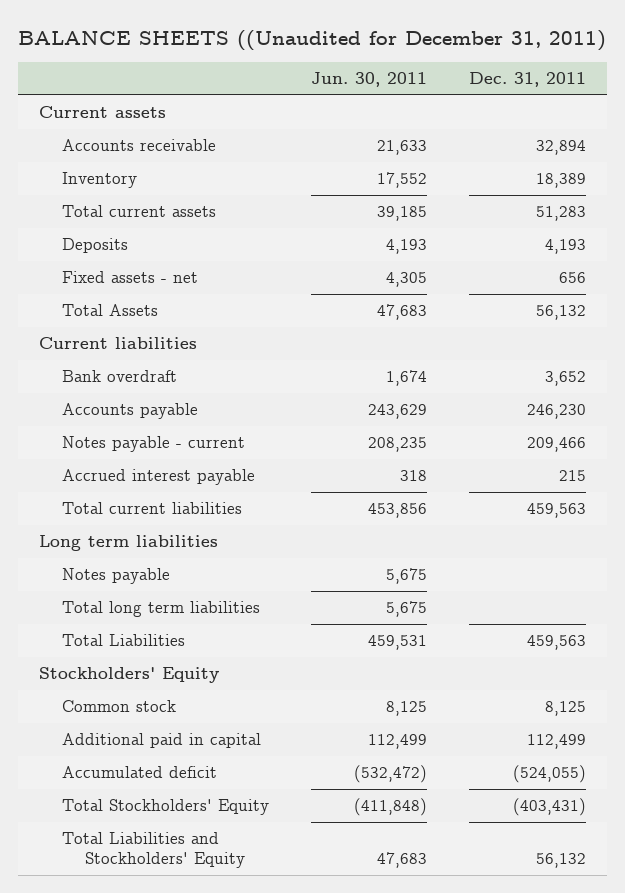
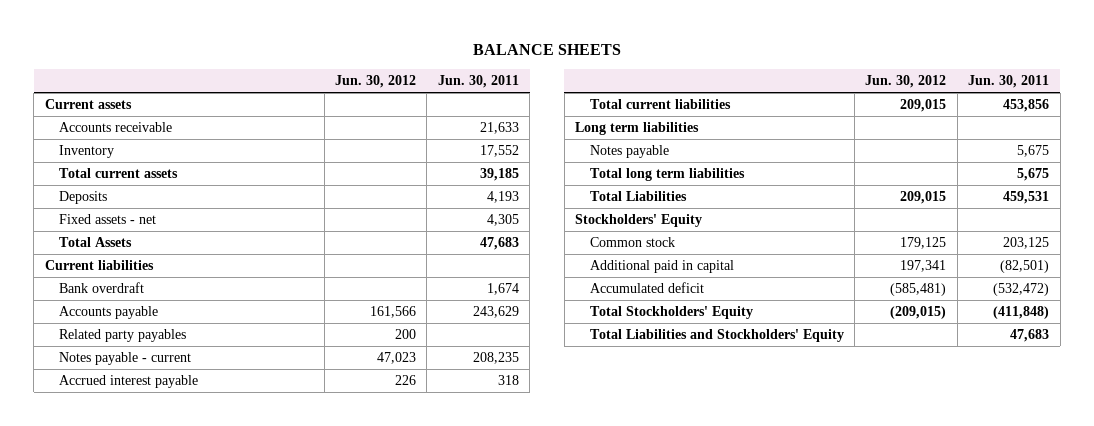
- BALANCE SHEETS ((Unaudited for December 31, 2011)
+ BALANCE SHEETS
- | Jun. 30, 2011 | Dec. 31, 2011
+ | Jun. 30, 2012 | Jun. 30, 2011
+ Related party payables | 200 |
- Common stock | 8,125 | 8,125
- Additional paid in capital | 112,499 | 112,499
+ Common stock | 179,125 | 203,125
+ Additional paid in capital | 197,341 | (82,501)

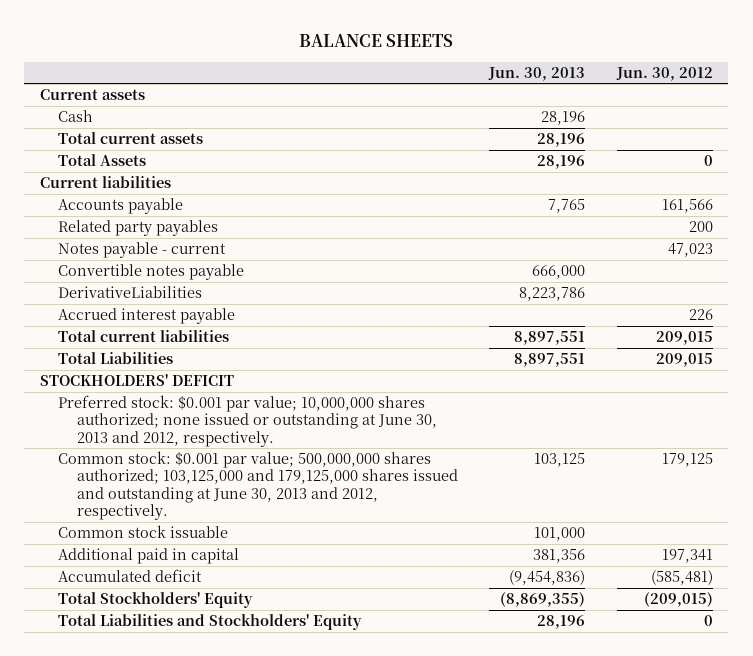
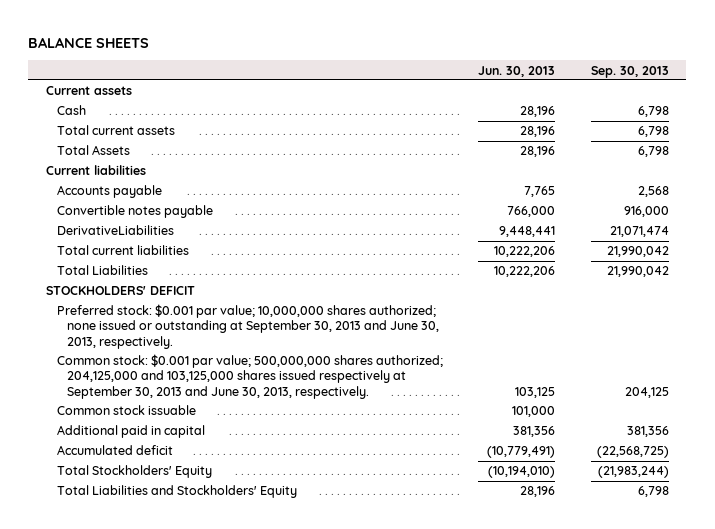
- | Jun. 30, 2013 | Jun. 30, 2012
+ | Jun. 30, 2013 | Sep. 30, 2013
- Related party payables | | 200
- Notes payable - current | | 47,023
- Convertible notes payable | 666,000 |
- DerivativeLiabilities | 8,223,786 |
- Accrued interest payable | | 226
- Total current liabilities | 8,897,551 | 209,015
- Total Liabilities | 8,897,551 | 209,015
+ Convertible notes payable | 766,000 | 916,000
+ DerivativeLiabilities | 9,448,441 | 21,071,474
+ Total current liabilities | 10,222,206 | 21,990,042
+ Total Liabilities | 10,222,206 | 21,990,042
- Preferred stock: $0.001 par value; 10,000,000 shares authorized; none issued or outstanding at June 30, 2013 and 2012, respectively.
- Common stock: $0.001 par value; 500,000,000 shares authorized; 103,125,000 and 179,125,000 shares issued and outstanding at June 30, 2013 and 2012, respectively. | 103,125 | 179,125
+ Preferred stock: $0.001 par value; 10,000,000 shares authorized; none issued or outstanding at September 30, 2013 and June 30, 2013, respectively.
+ Common stock: $0.001 par value; 500,000,000 shares authorized; 204,125,000 and 103,125,000 shares issued respectively at September 30, 2013 and June 30, 2013, respectively. | 103,125 | 204,125
- Accumulated deficit | (9,454,836) | (585,481)
- Total Stockholders' Equity | (8,869,355) | (209,015)
+ Accumulated deficit | (10,779,491) | (22,568,725)
+ Total Stockholders' Equity | (10,194,010) | (21,983,244)

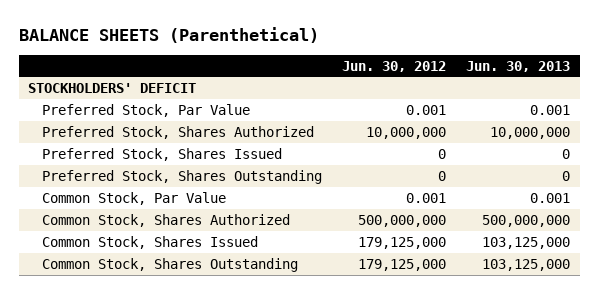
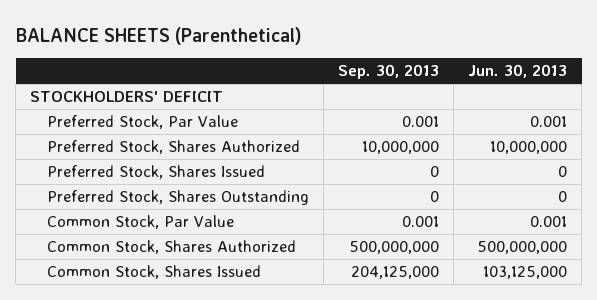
- | Jun. 30, 2012 | Jun. 30, 2013
+ | Sep. 30, 2013 | Jun. 30, 2013
- Common Stock, Shares Outstanding | 179,125,000 | 103,125,000

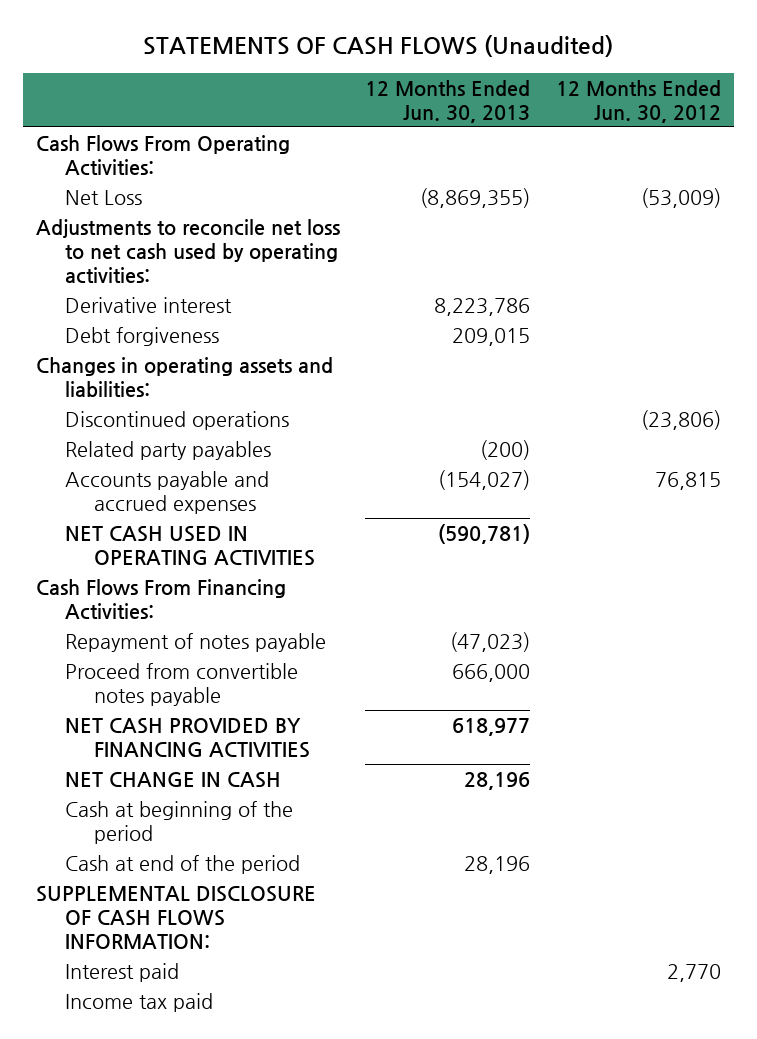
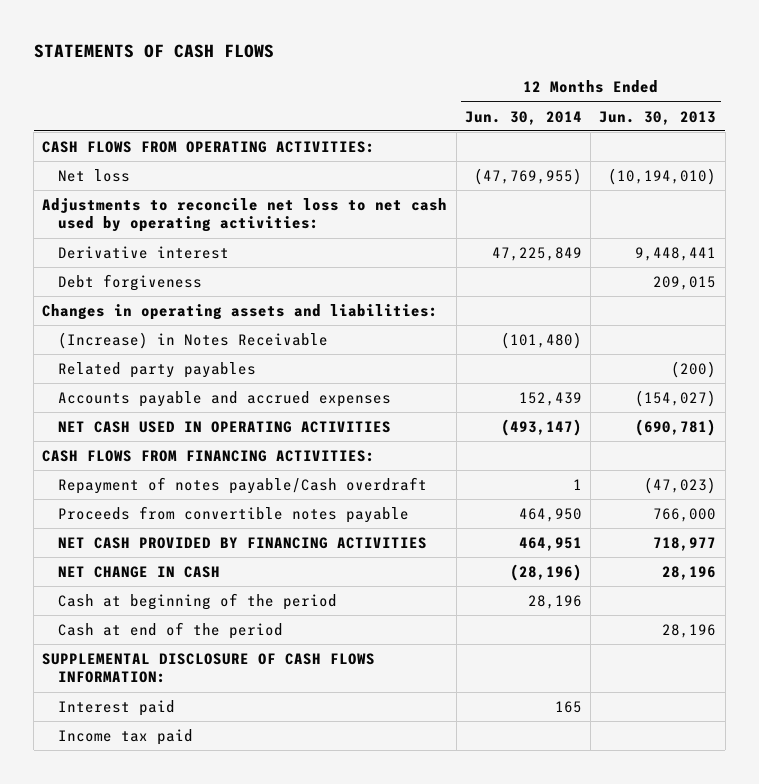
- STATEMENTS OF CASH FLOWS (Unaudited)
+ STATEMENTS OF CASH FLOWS
- | 12 Months Ended Jun. 30, 2013 | 12 Months Ended Jun. 30, 2012
+ | 12 Months Ended Jun. 30, 2014 | 12 Months Ended Jun. 30, 2013
- Cash Flows From Operating Activities:
- Net Loss | (8,869,355) | (53,009)
+ CASH FLOWS FROM OPERATING ACTIVITIES:
+ Net loss | (47,769,955) | (10,194,010)
- Derivative interest | 8,223,786 |
+ Derivative interest | 47,225,849 | 9,448,441
- Discontinued operations | | (23,806)
+ (Increase) in Notes Receivable | (101,480) |
- NET CASH USED IN OPERATING ACTIVITIES | (590,781) |
- Cash Flows From Financing Activities:
- Repayment of notes payable | (47,023) |
- Proceed from convertible notes payable | 666,000 |
- NET CASH PROVIDED BY FINANCING ACTIVITIES | 618,977 |
+ NET CASH USED IN OPERATING ACTIVITIES | (493,147) | (690,781)
+ CASH FLOWS FROM FINANCING ACTIVITIES:
+ Repayment of notes payable/Cash overdraft | 1 | (47,023)
+ Proceeds from convertible notes payable | 464,950 | 766,000
+ NET CASH PROVIDED BY FINANCING ACTIVITIES | 464,951 | 718,977

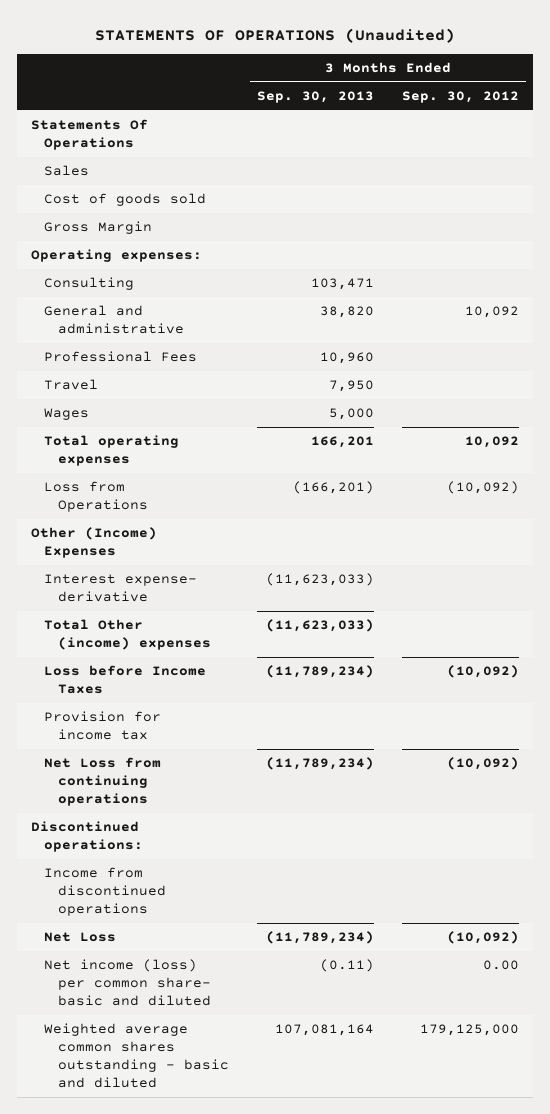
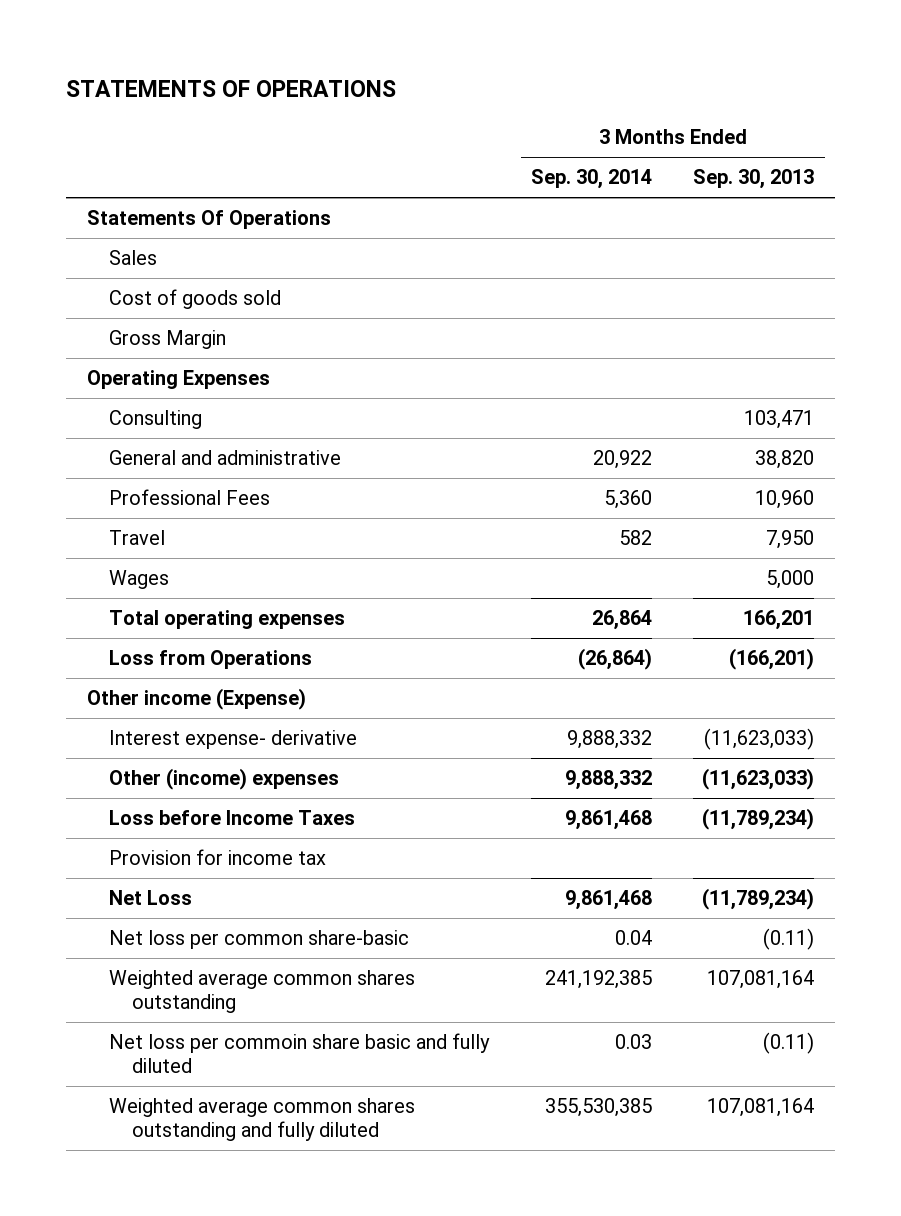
- STATEMENTS OF OPERATIONS (Unaudited)
+ STATEMENTS OF OPERATIONS
- | 3 Months Ended Sep. 30, 2013 | 3 Months Ended Sep. 30, 2012
+ | 3 Months Ended Sep. 30, 2014 | 3 Months Ended Sep. 30, 2013
- Operating expenses:
+ Operating Expenses
- Other (Income) Expenses
+ Other income (Expense)
- Total Other (income) expenses | (11,623,033) |
+ Other (income) expenses | 9,888,332 | (11,623,033)
- Net Loss from continuing operations | (11,789,234) | (10,092)
- Discontinued operations:
- Income from discontinued operations
- Net income (loss) per common share- basic and diluted | (0.11) | 0.00
- Weighted average common shares outstanding - basic and diluted | 107,081,164 | 179,125,000
+ Net loss per common share-basic | 0.04 | (0.11)
+ Weighted average common shares outstanding | 241,192,385 | 107,081,164
+ Net loss per commoin share basic and fully diluted | 0.03 | (0.11)
+ Weighted average common shares outstanding and fully diluted | 355,530,385 | 107,081,164

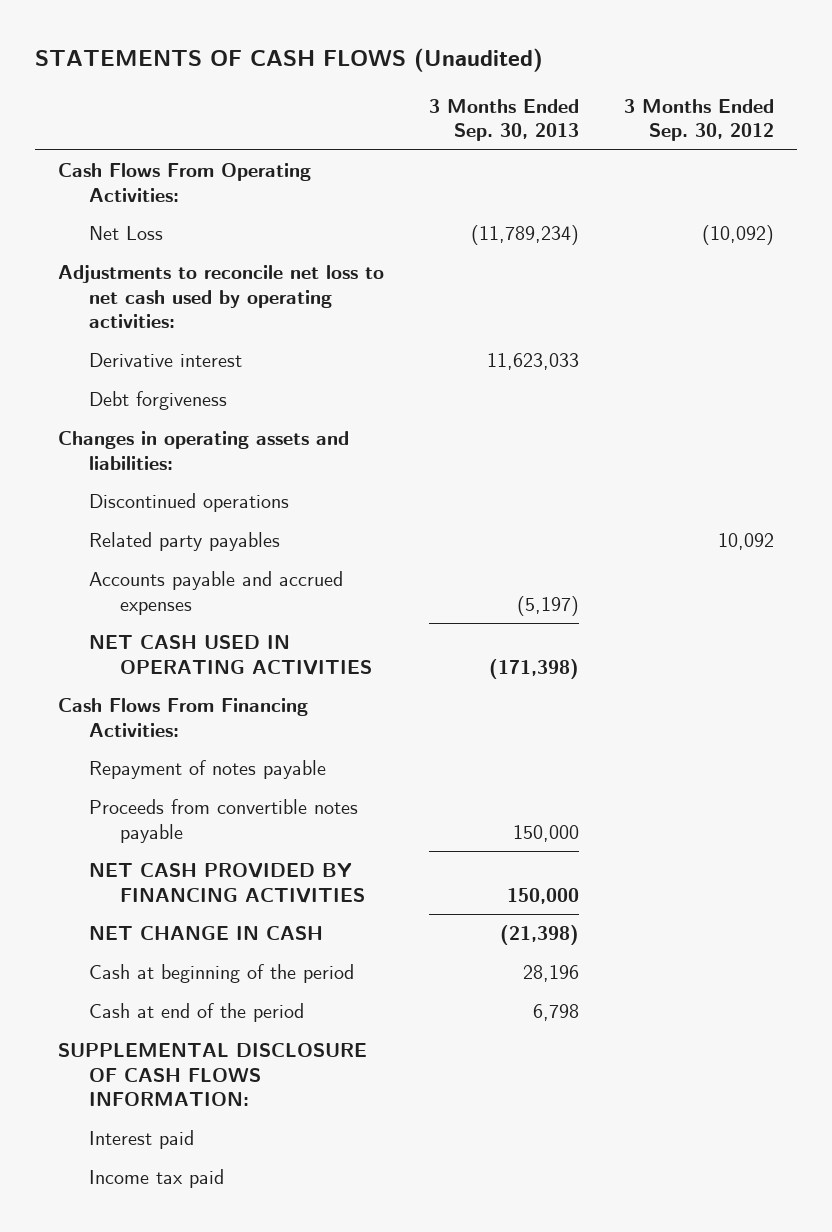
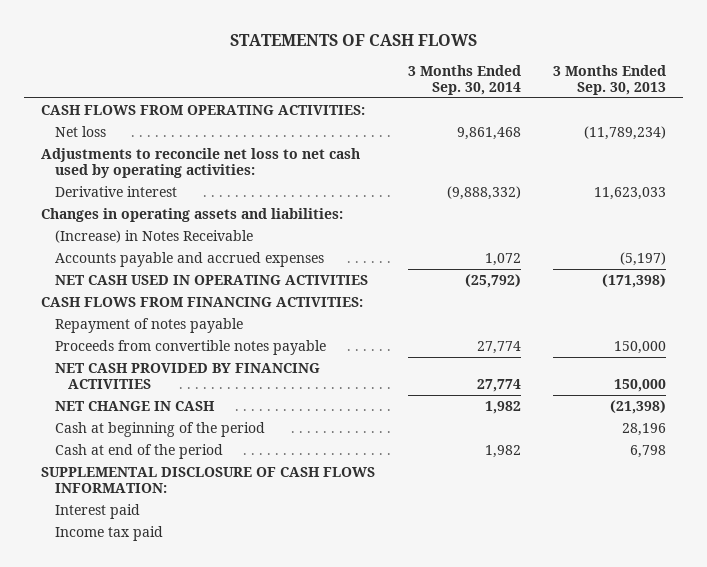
- STATEMENTS OF CASH FLOWS (Unaudited)
+ STATEMENTS OF CASH FLOWS
- | 3 Months Ended Sep. 30, 2013 | 3 Months Ended Sep. 30, 2012
+ | 3 Months Ended Sep. 30, 2014 | 3 Months Ended Sep. 30, 2013
- Cash Flows From Operating Activities:
- Net Loss | (11,789,234) | (10,092)
+ CASH FLOWS FROM OPERATING ACTIVITIES:
+ Net loss | 9,861,468 | (11,789,234)
- Debt forgiveness
- Discontinued operations
- Related party payables | | 10,092
+ (Increase) in Notes Receivable
- Cash Flows From Financing Activities:
+ CASH FLOWS FROM FINANCING ACTIVITIES:

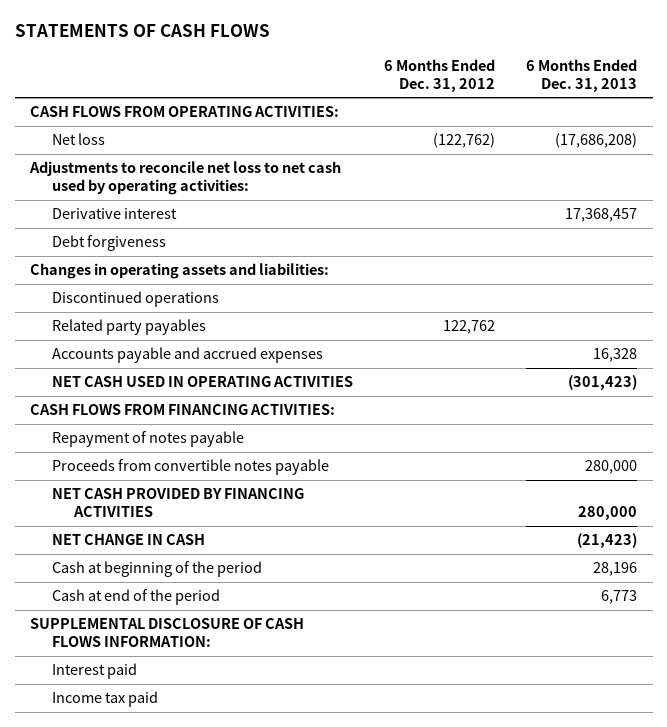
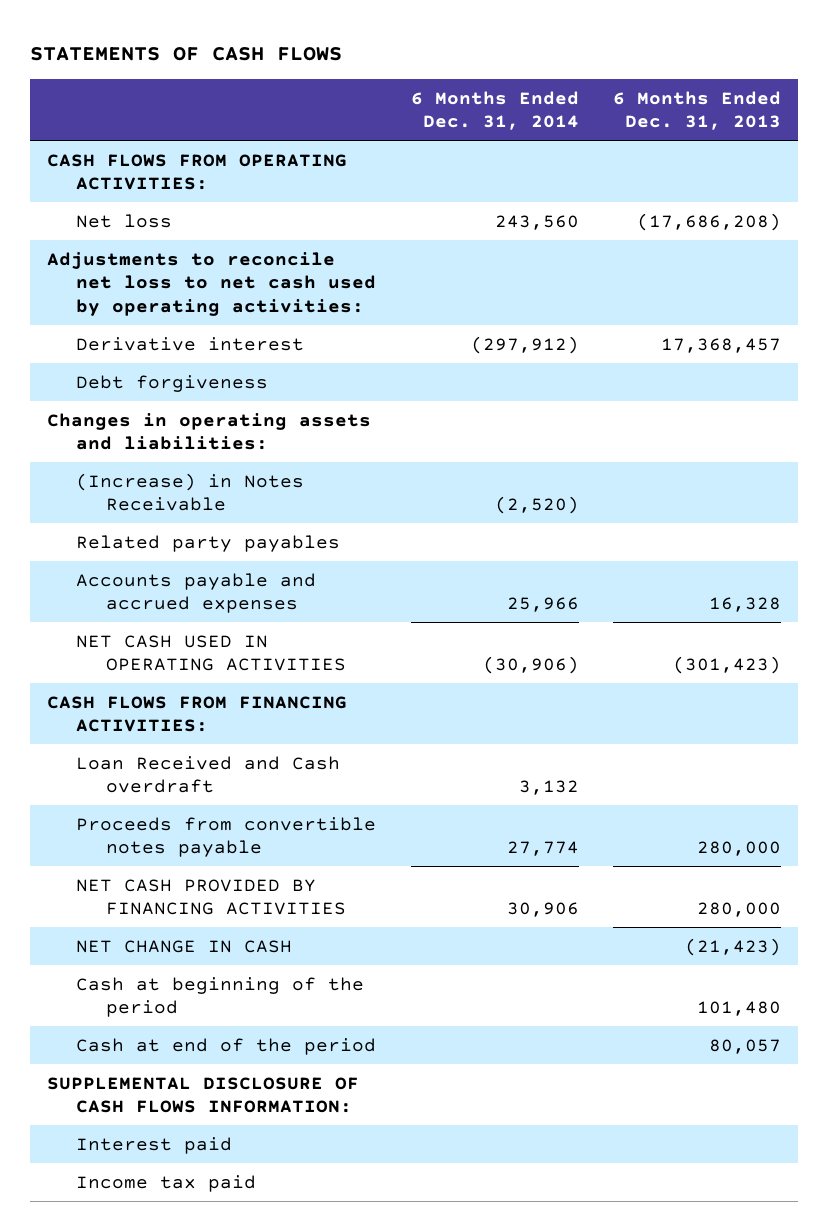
- | 6 Months Ended Dec. 31, 2012 | 6 Months Ended Dec. 31, 2013
+ | 6 Months Ended Dec. 31, 2014 | 6 Months Ended Dec. 31, 2013
- Discontinued operations
+ (Increase) in Notes Receivable | (2,520) |
- Repayment of notes payable
+ Loan Received and Cash overdraft | 3,132 |
- Cash at beginning of the period | | 28,196
- Cash at end of the period | | 6,773
+ Cash at beginning of the period | | 101,480
+ Cash at end of the period | | 80,057

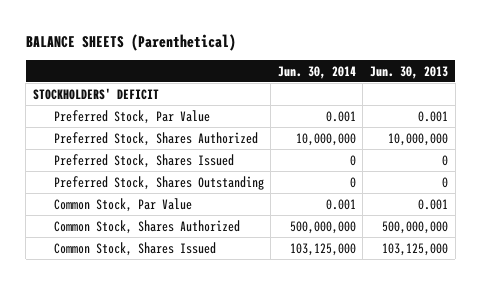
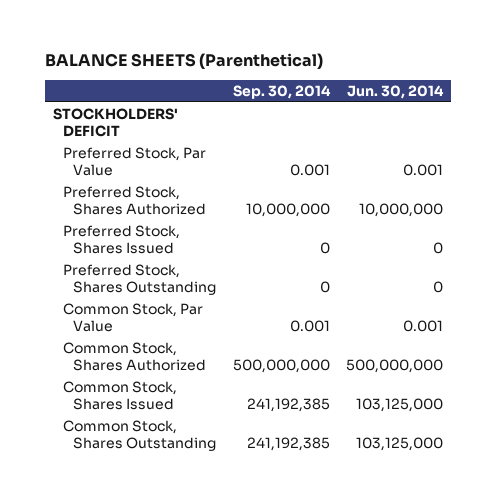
- | Jun. 30, 2014 | Jun. 30, 2013
+ | Sep. 30, 2014 | Jun. 30, 2014
+ Common Stock, Shares Outstanding | 241,192,385 | 103,125,000

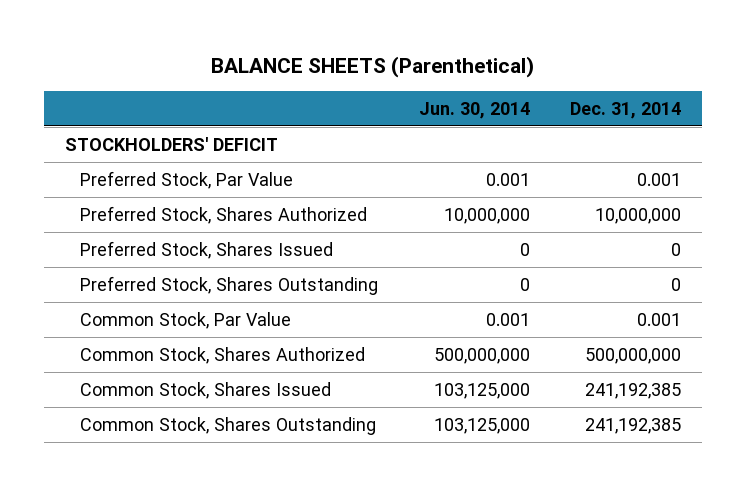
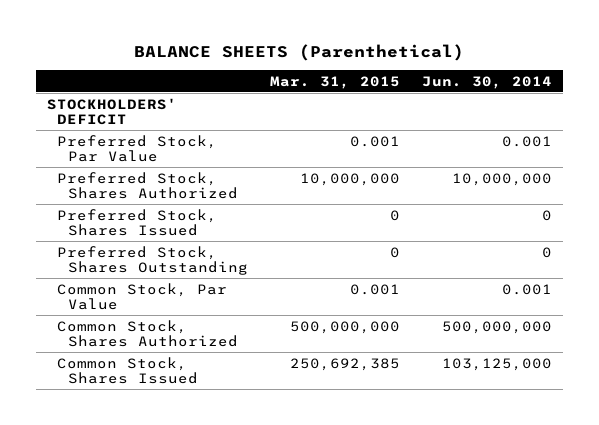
- | Jun. 30, 2014 | Dec. 31, 2014
+ | Mar. 31, 2015 | Jun. 30, 2014
- Common Stock, Shares Outstanding | 103,125,000 | 241,192,385

